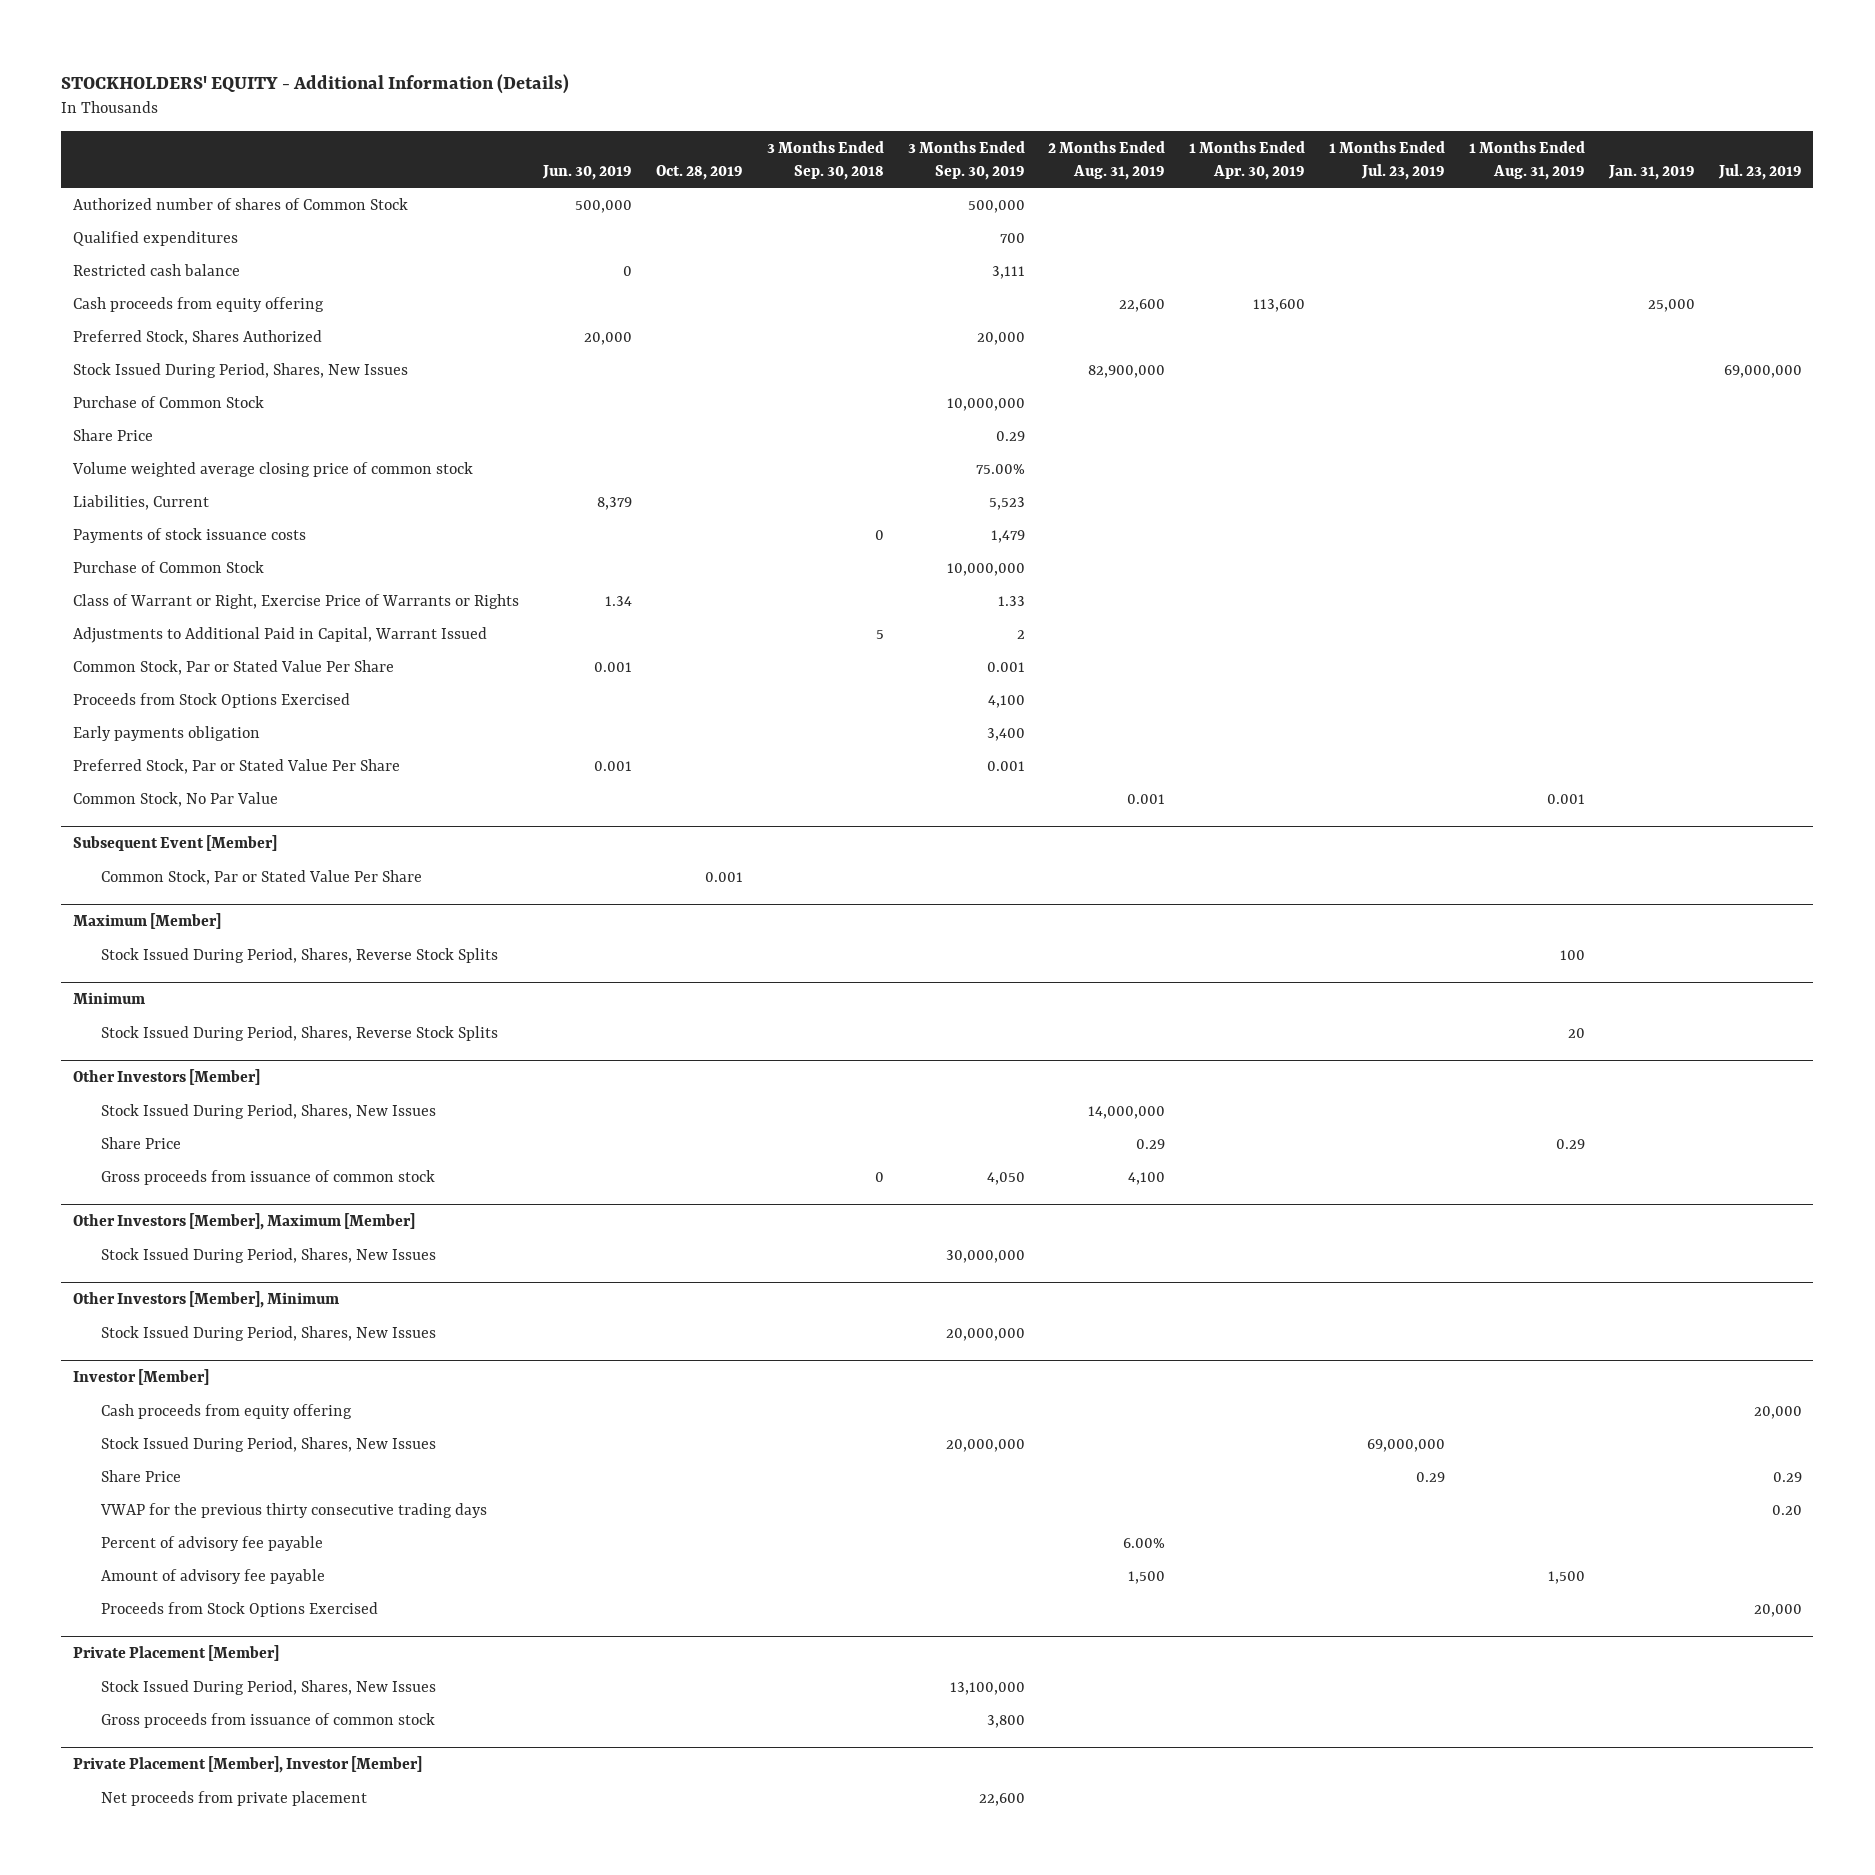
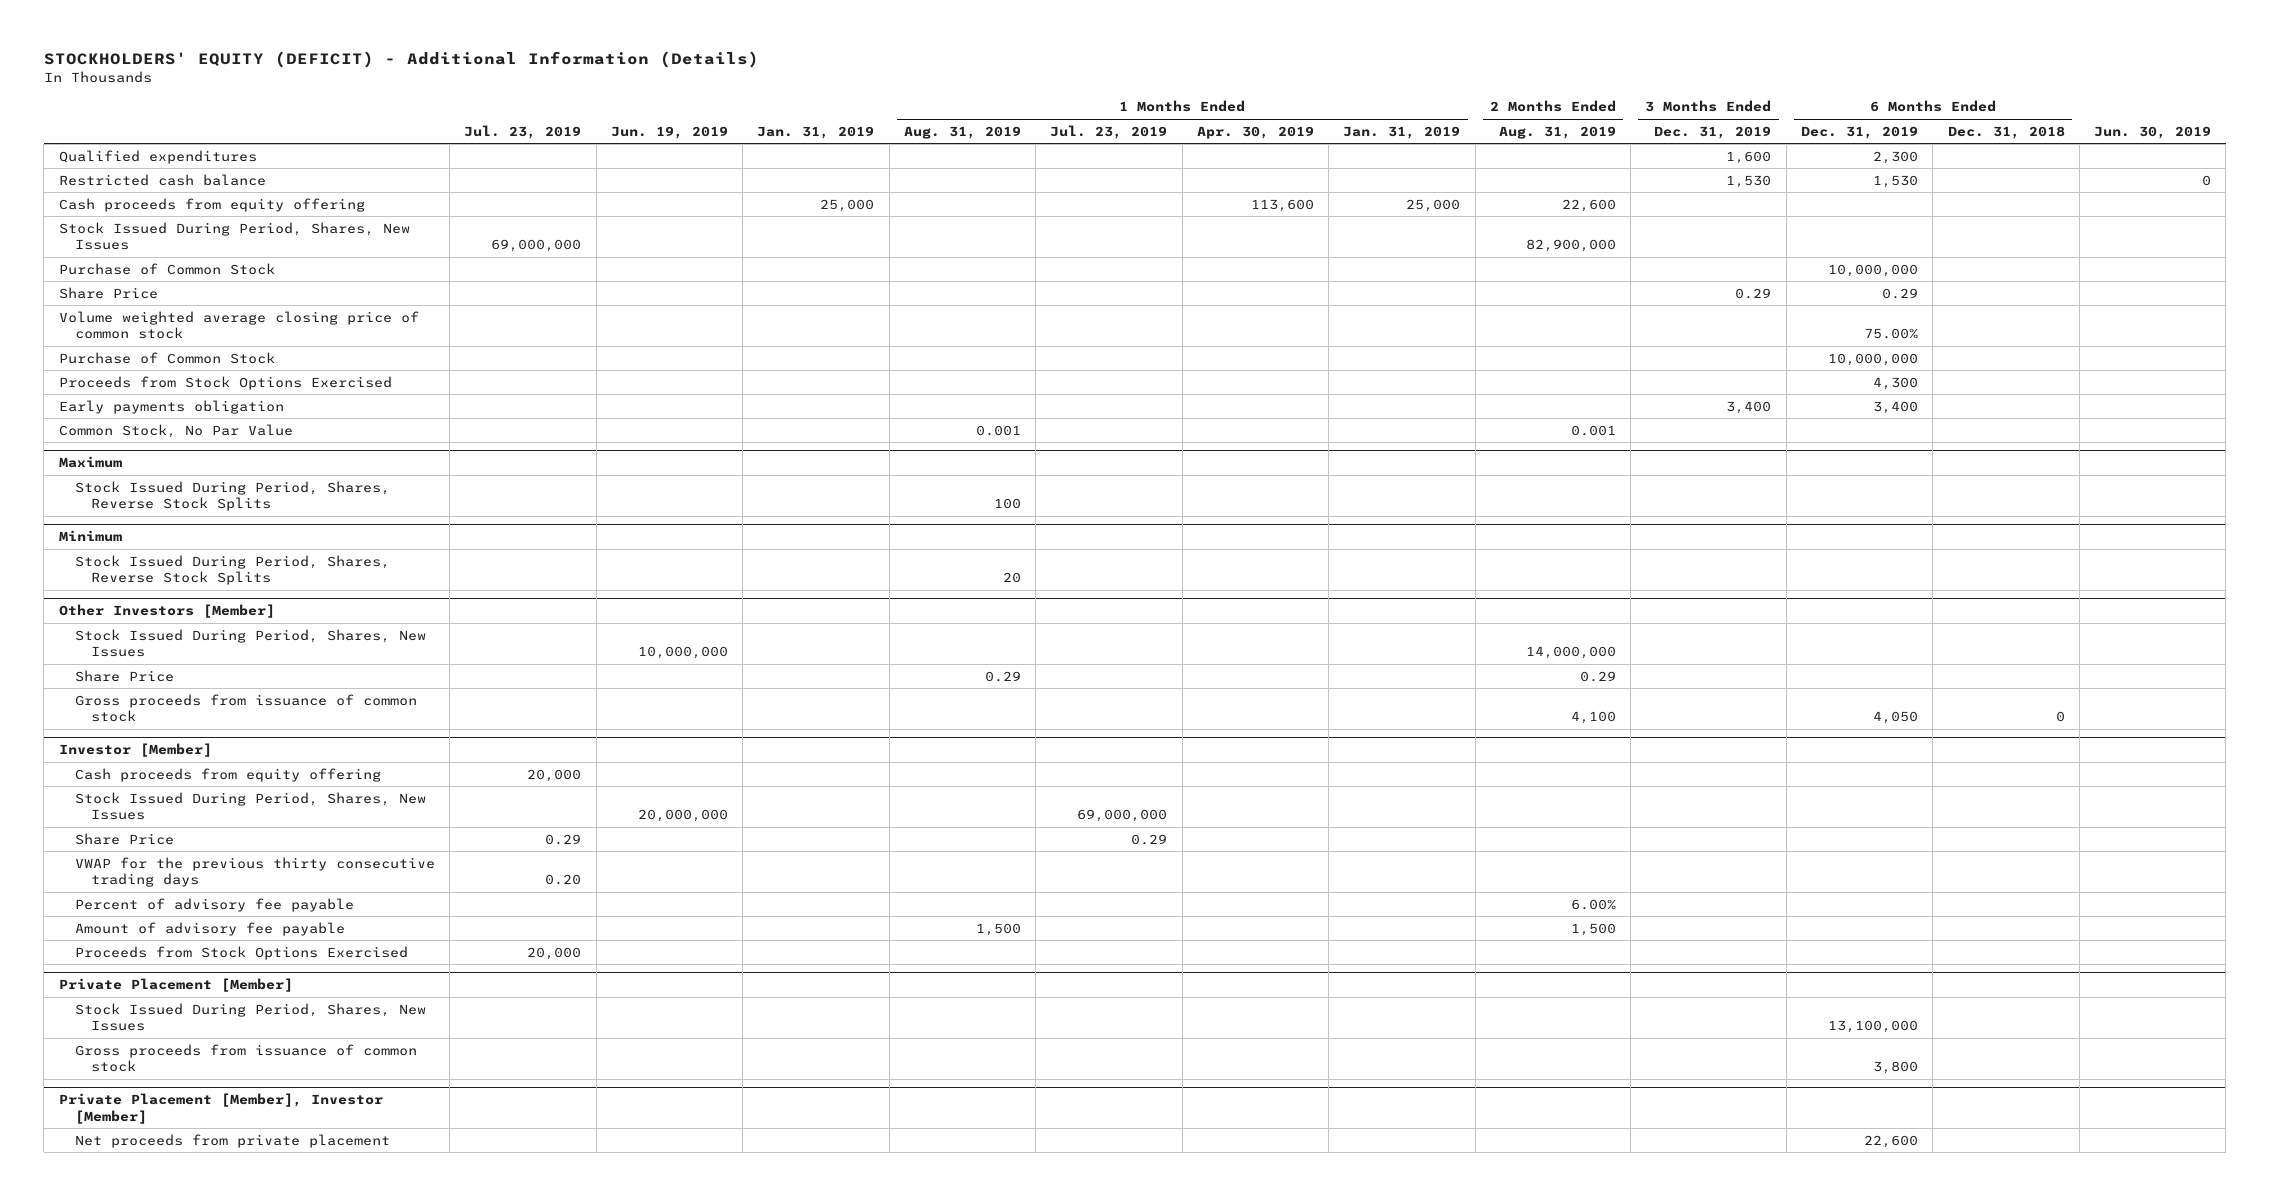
- STOCKHOLDERS' EQUITY - Additional Information (Details)
+ STOCKHOLDERS' EQUITY (DEFICIT) - Additional Information (Details)
- | Jun. 30, 2019 | Oct. 28, 2019 | 3 Months Ended Sep. 30, 2018 | 3 Months Ended Sep. 30, 2019 | 2 Months Ended Aug. 31, 2019 | 1 Months Ended Apr. 30, 2019 | 1 Months Ended Jul. 23, 2019 | 1 Months Ended Aug. 31, 2019 | Jan. 31, 2019 | Jul. 23, 2019
+ | Jul. 23, 2019 | Jun. 19, 2019 | Jan. 31, 2019 | 1 Months Ended Aug. 31, 2019 | 1 Months Ended Jul. 23, 2019 | 1 Months Ended Apr. 30, 2019 | 1 Months Ended Jan. 31, 2019 | 2 Months Ended Aug. 31, 2019 | 3 Months Ended Dec. 31, 2019 | 6 Months Ended Dec. 31, 2019 | 6 Months Ended Dec. 31, 2018 | Jun. 30, 2019
- Authorized number of shares of Common Stock | 500,000 | | | 500,000 | | | | | |
- Preferred Stock, Shares Authorized | 20,000 | | | 20,000 | | | | | |
- Liabilities, Current | 8,379 | | | 5,523 | | | | | |
- Payments of stock issuance costs | | | 0 | 1,479 | | | | | |
- Class of Warrant or Right, Exercise Price of Warrants or Rights | 1.34 | | | 1.33 | | | | | |
- Adjustments to Additional Paid in Capital, Warrant Issued | | | 5 | 2 | | | | | |
- Common Stock, Par or Stated Value Per Share | 0.001 | | | 0.001 | | | | | |
- Preferred Stock, Par or Stated Value Per Share | 0.001 | | | 0.001 | | | | | |
- Subsequent Event [Member]
- Common Stock, Par or Stated Value Per Share | | 0.001 | | | | | | | |
- Maximum [Member]
+ Maximum
- Other Investors [Member], Maximum [Member]
- Stock Issued During Period, Shares, New Issues | | | | 30,000,000 | | | | | |
- Other Investors [Member], Minimum
- Stock Issued During Period, Shares, New Issues | | | | 20,000,000 | | | | | |

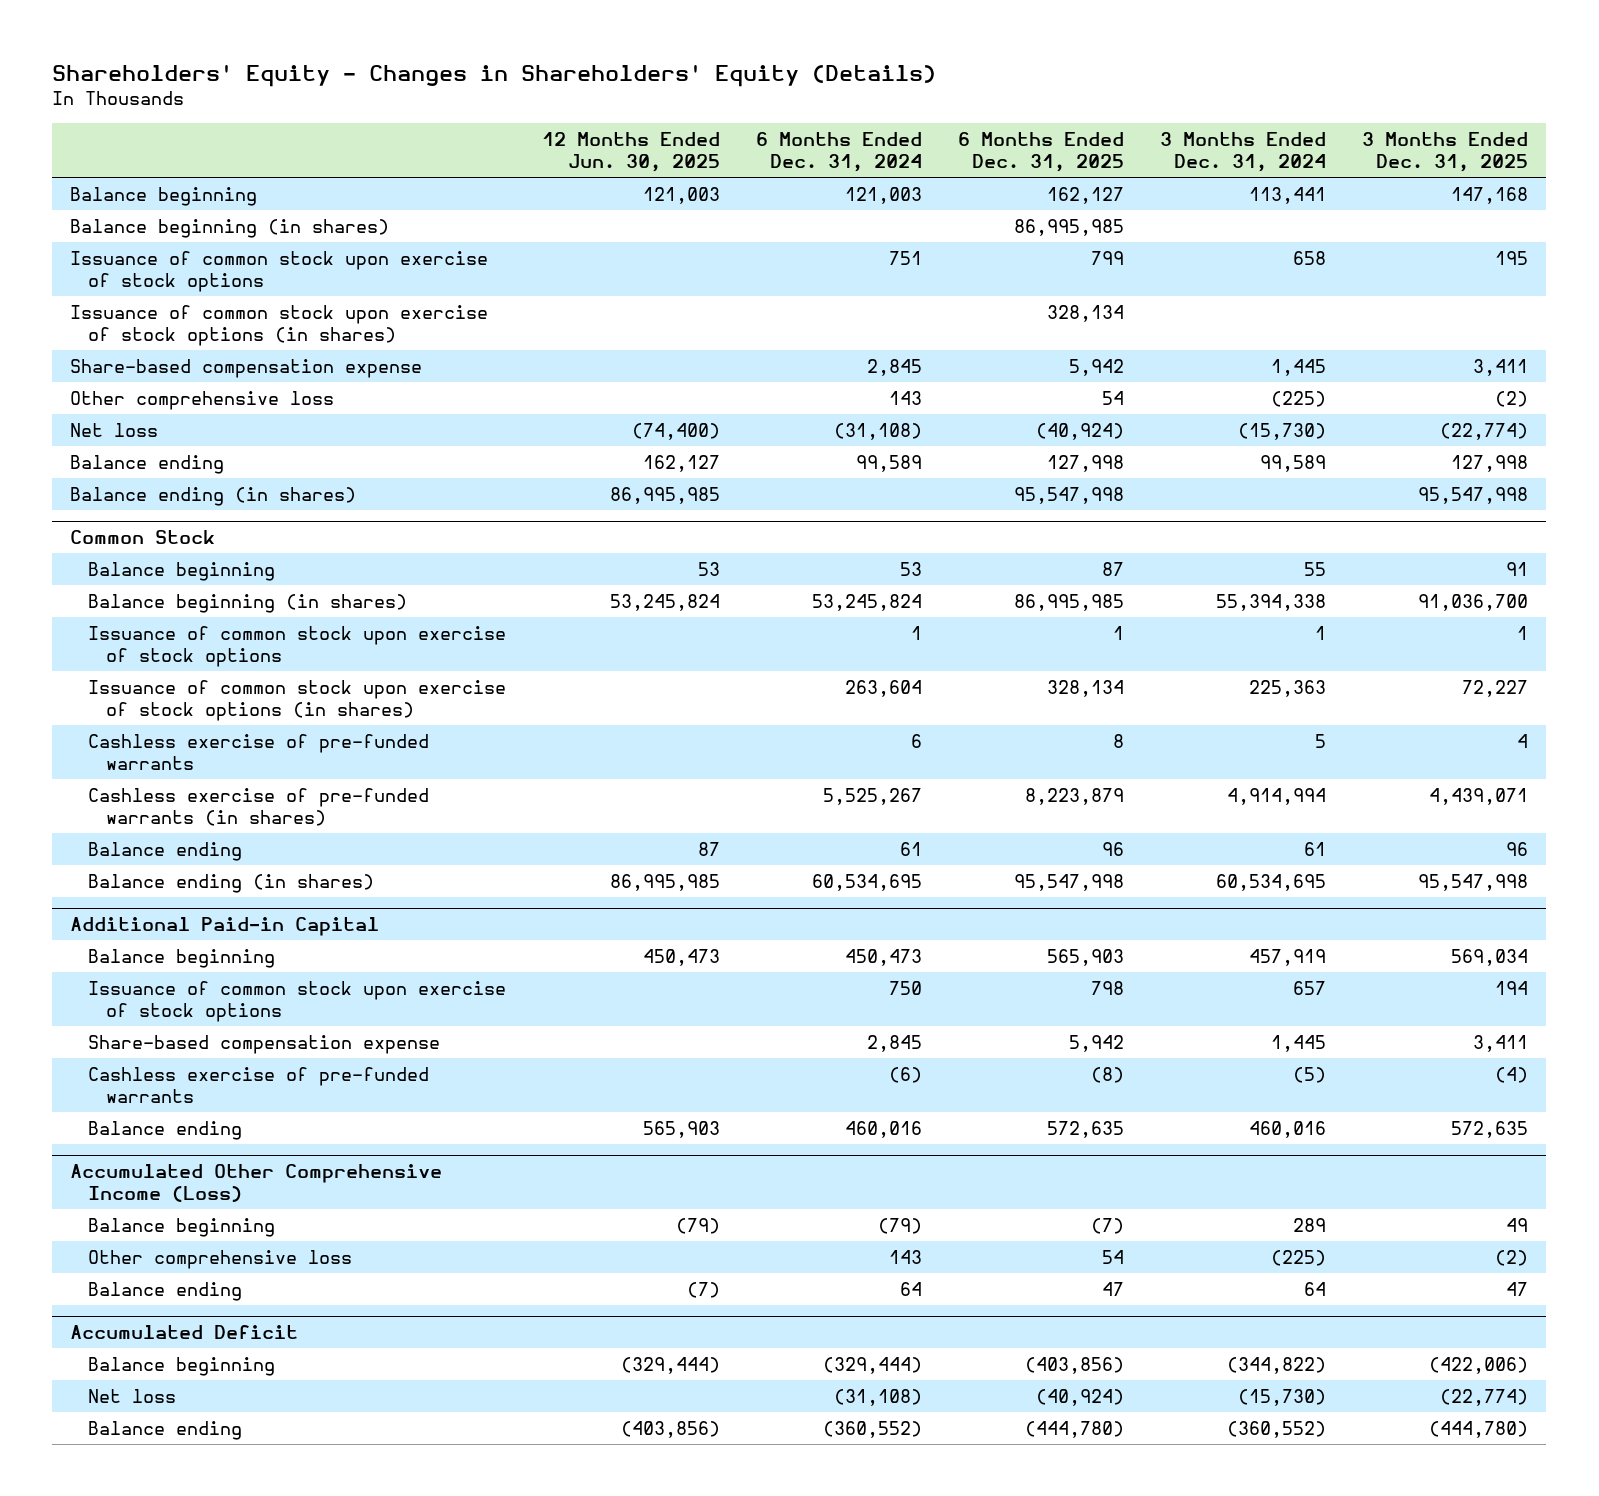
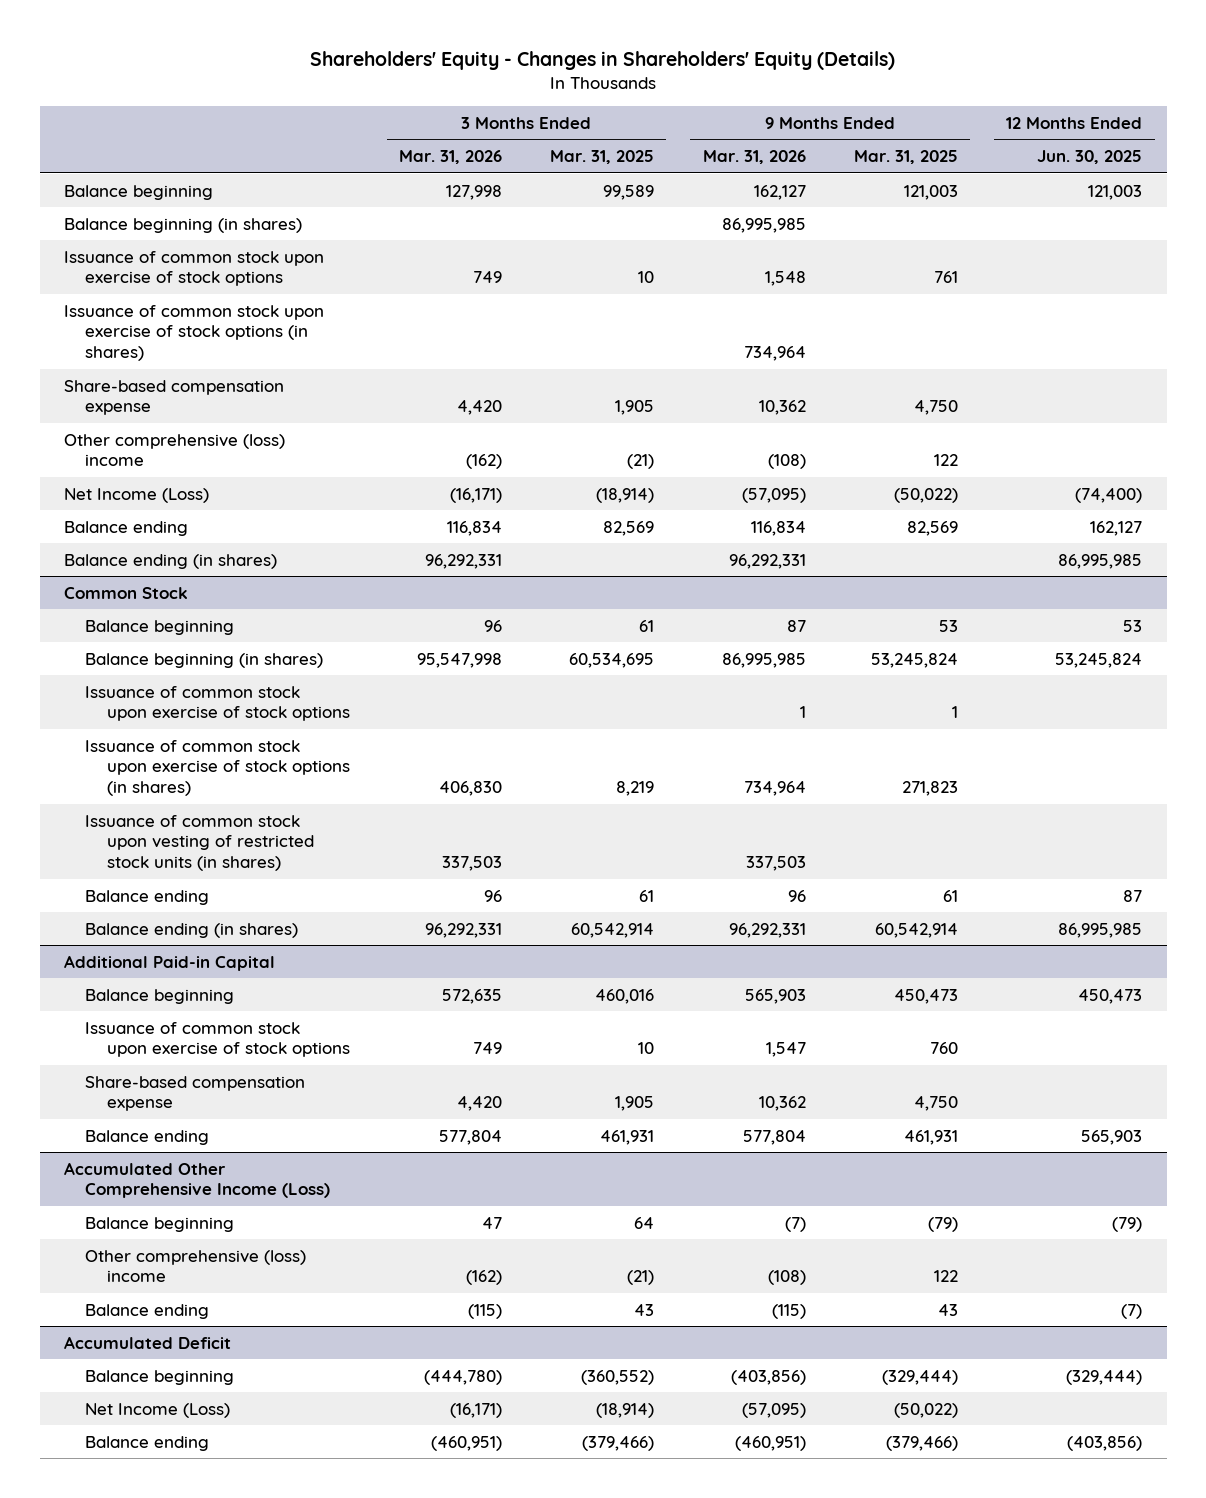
- | 12 Months Ended Jun. 30, 2025 | 6 Months Ended Dec. 31, 2024 | 6 Months Ended Dec. 31, 2025 | 3 Months Ended Dec. 31, 2024 | 3 Months Ended Dec. 31, 2025
+ | 3 Months Ended Mar. 31, 2026 | 3 Months Ended Mar. 31, 2025 | 9 Months Ended Mar. 31, 2026 | 9 Months Ended Mar. 31, 2025 | 12 Months Ended Jun. 30, 2025
- Other comprehensive loss | | 143 | 54 | (225) | (2)
- Net loss | (74,400) | (31,108) | (40,924) | (15,730) | (22,774)
+ Other comprehensive (loss) income | (162) | (21) | (108) | 122 |
+ Net Income (Loss) | (16,171) | (18,914) | (57,095) | (50,022) | (74,400)
@ Common Stock
- Cashless exercise of pre-funded warrants | | 6 | 8 | 5 | 4
- Cashless exercise of pre-funded warrants (in shares) | | 5,525,267 | 8,223,879 | 4,914,994 | 4,439,071
+ Issuance of common stock upon vesting of restricted stock units (in shares) | 337,503 | | 337,503 | |
@ Additional Paid-in Capital
- Cashless exercise of pre-funded warrants | | (6) | (8) | (5) | (4)
@ Accumulated Other Comprehensive Income (Loss)
- Other comprehensive loss | | 143 | 54 | (225) | (2)
+ Other comprehensive (loss) income | (162) | (21) | (108) | 122 |
@ Accumulated Deficit
- Net loss | | (31,108) | (40,924) | (15,730) | (22,774)
+ Net Income (Loss) | (16,171) | (18,914) | (57,095) | (50,022) |

